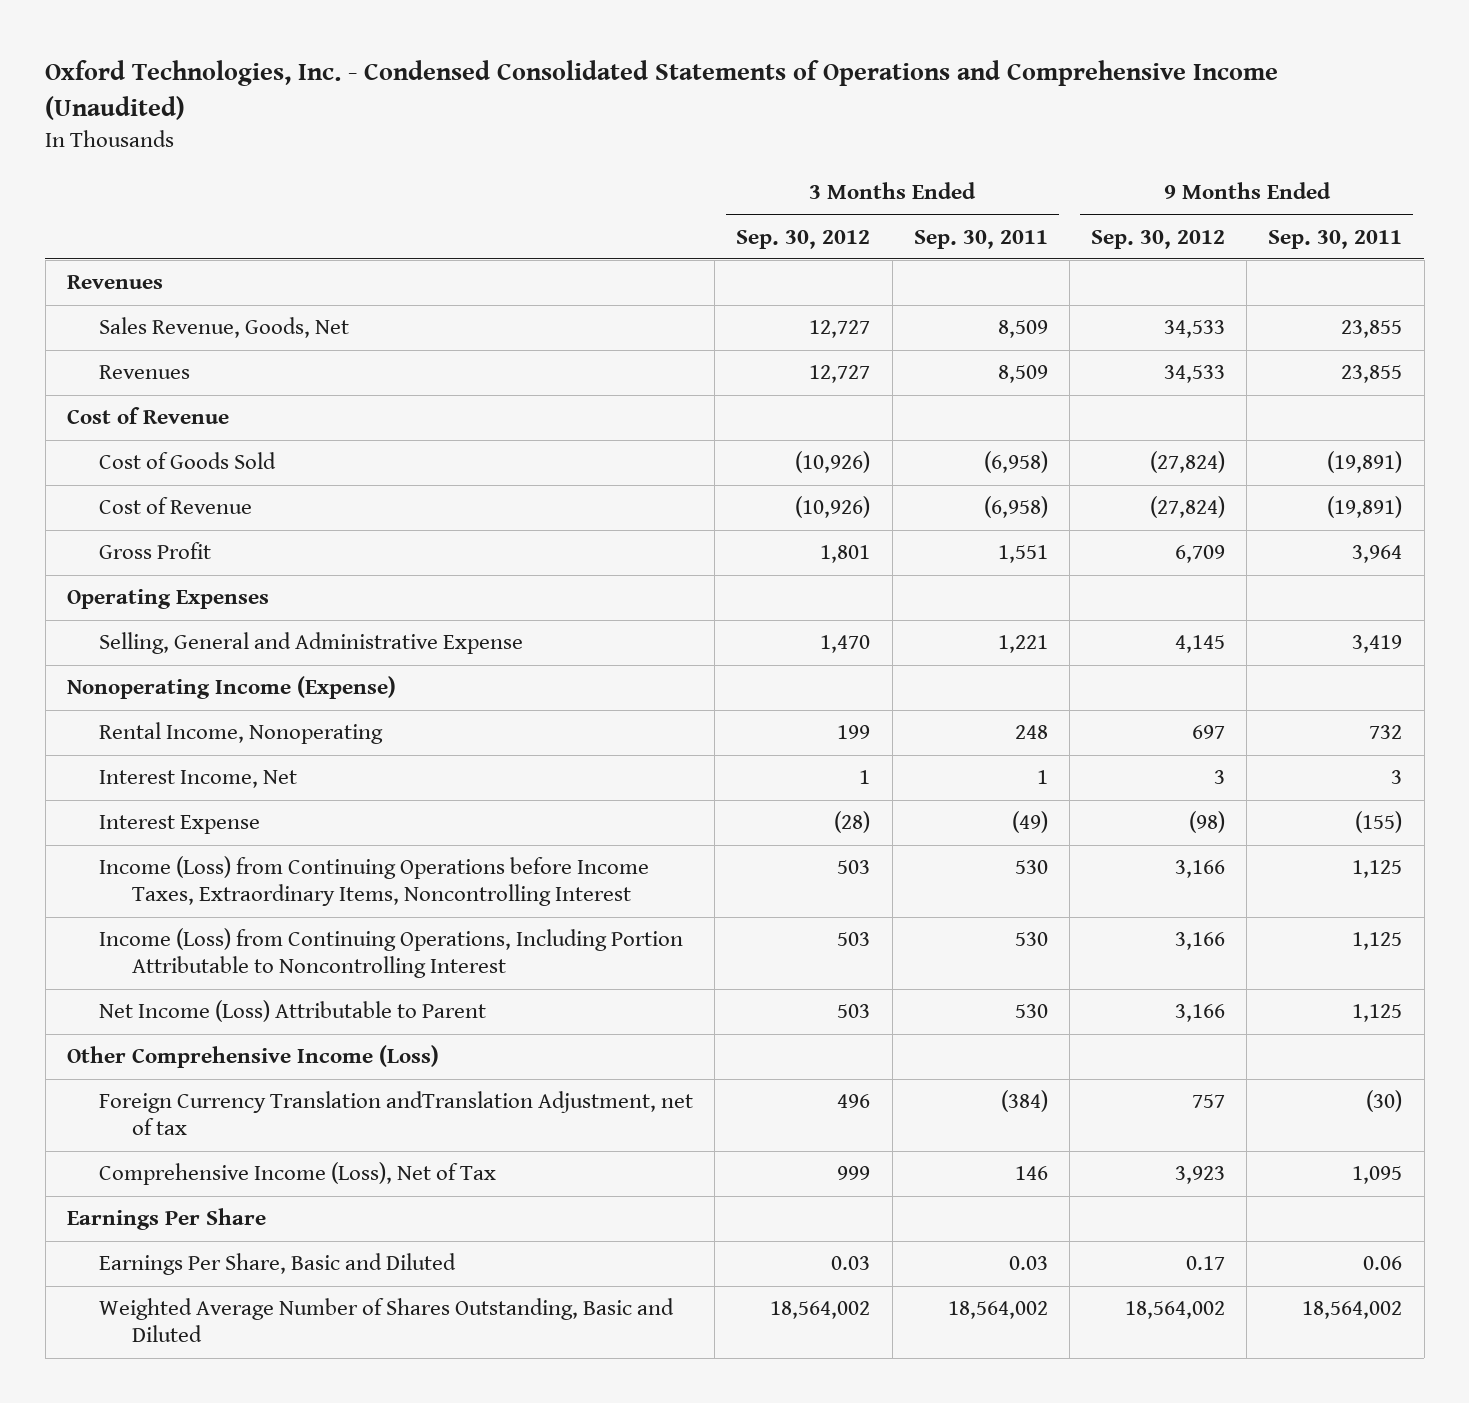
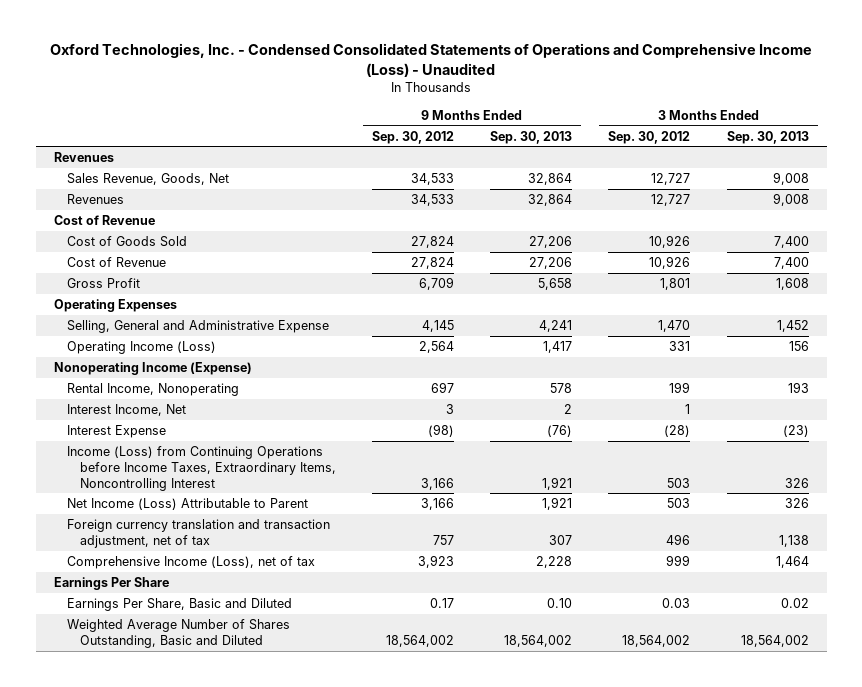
- Oxford Technologies, Inc. - Condensed Consolidated Statements of Operations and Comprehensive Income (Unaudited)
+ Oxford Technologies, Inc. - Condensed Consolidated Statements of Operations and Comprehensive Income (Loss) - Unaudited
- | 3 Months Ended Sep. 30, 2012 | 3 Months Ended Sep. 30, 2011 | 9 Months Ended Sep. 30, 2012 | 9 Months Ended Sep. 30, 2011
+ | 9 Months Ended Sep. 30, 2012 | 9 Months Ended Sep. 30, 2013 | 3 Months Ended Sep. 30, 2012 | 3 Months Ended Sep. 30, 2013
- Cost of Goods Sold | (10,926) | (6,958) | (27,824) | (19,891)
- Cost of Revenue | (10,926) | (6,958) | (27,824) | (19,891)
+ Cost of Goods Sold | 27,824 | 27,206 | 10,926 | 7,400
+ Cost of Revenue | 27,824 | 27,206 | 10,926 | 7,400
+ Operating Income (Loss) | 2,564 | 1,417 | 331 | 156
- Income (Loss) from Continuing Operations, Including Portion Attributable to Noncontrolling Interest | 503 | 530 | 3,166 | 1,125
- Other Comprehensive Income (Loss)
- Foreign Currency Translation andTranslation Adjustment, net of tax | 496 | (384) | 757 | (30)
- Comprehensive Income (Loss), Net of Tax | 999 | 146 | 3,923 | 1,095
+ Foreign currency translation and transaction adjustment, net of tax | 757 | 307 | 496 | 1,138
+ Comprehensive Income (Loss), net of tax | 3,923 | 2,228 | 999 | 1,464

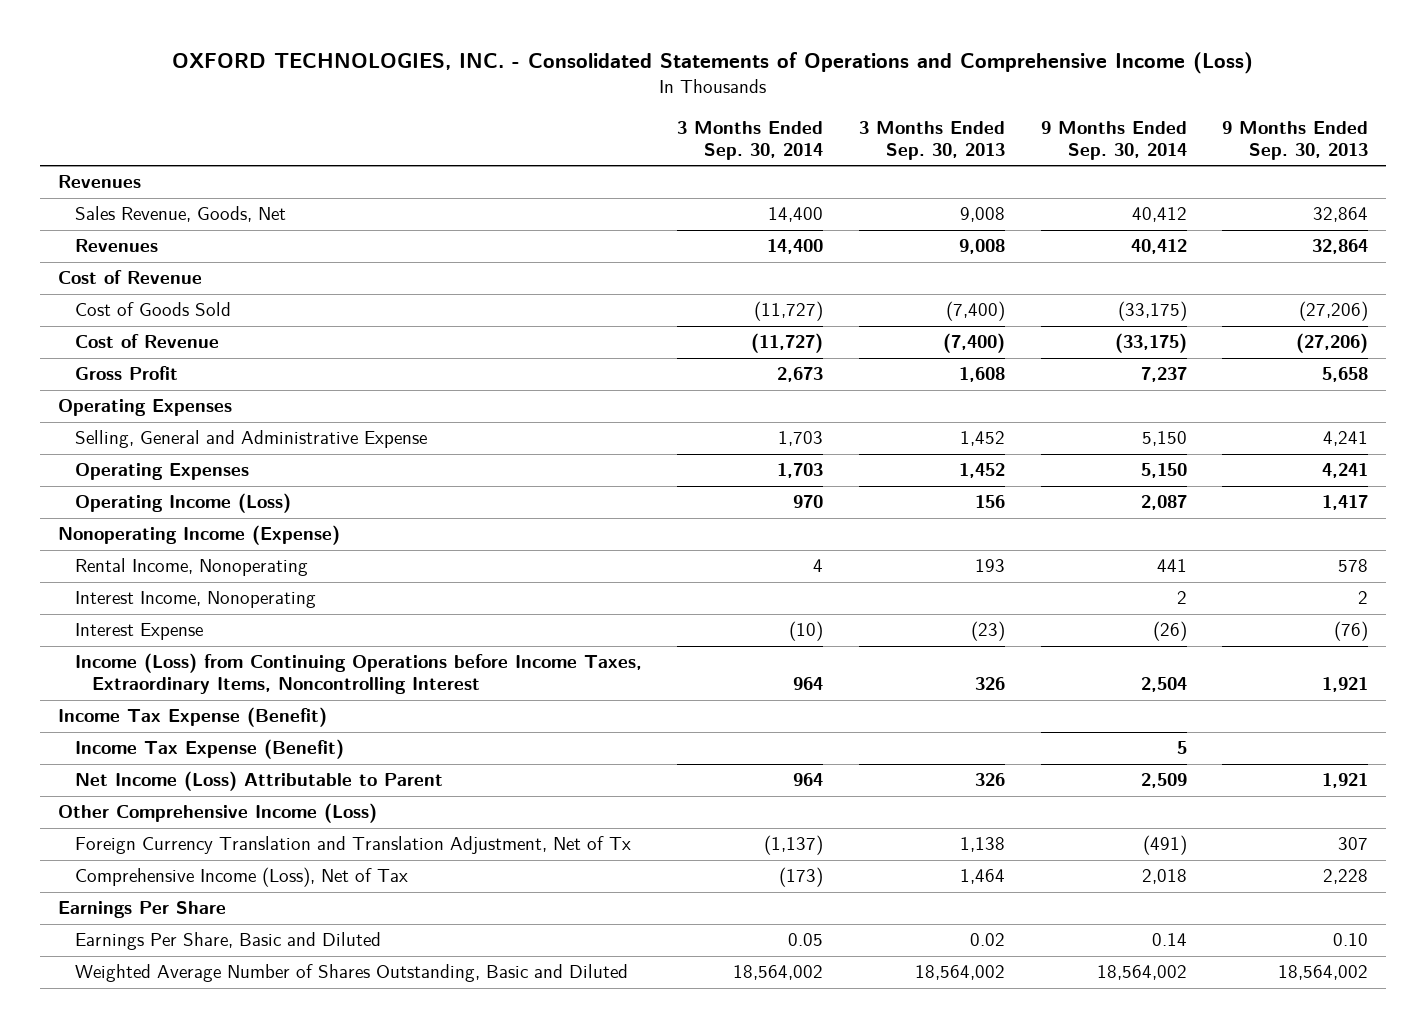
- Oxford Technologies, Inc. - Condensed Consolidated Statements of Operations and Comprehensive Income (Loss) - Unaudited
+ OXFORD TECHNOLOGIES, INC. - Consolidated Statements of Operations and Comprehensive Income (Loss)
- | 9 Months Ended Sep. 30, 2012 | 9 Months Ended Sep. 30, 2013 | 3 Months Ended Sep. 30, 2012 | 3 Months Ended Sep. 30, 2013
+ | 3 Months Ended Sep. 30, 2014 | 3 Months Ended Sep. 30, 2013 | 9 Months Ended Sep. 30, 2014 | 9 Months Ended Sep. 30, 2013
- Cost of Goods Sold | 27,824 | 27,206 | 10,926 | 7,400
- Cost of Revenue | 27,824 | 27,206 | 10,926 | 7,400
+ Cost of Goods Sold | (11,727) | (7,400) | (33,175) | (27,206)
+ Cost of Revenue | (11,727) | (7,400) | (33,175) | (27,206)
+ Operating Expenses | 1,703 | 1,452 | 5,150 | 4,241
- Interest Income, Net | 3 | 2 | 1 |
+ Interest Income, Nonoperating | | | 2 | 2
+ Income Tax Expense (Benefit)
+ Income Tax Expense (Benefit) | | | 5 |
- Foreign currency translation and transaction adjustment, net of tax | 757 | 307 | 496 | 1,138
- Comprehensive Income (Loss), net of tax | 3,923 | 2,228 | 999 | 1,464
+ Other Comprehensive Income (Loss)
+ Foreign Currency Translation and Translation Adjustment, Net of Tx | (1,137) | 1,138 | (491) | 307
+ Comprehensive Income (Loss), Net of Tax | (173) | 1,464 | 2,018 | 2,228

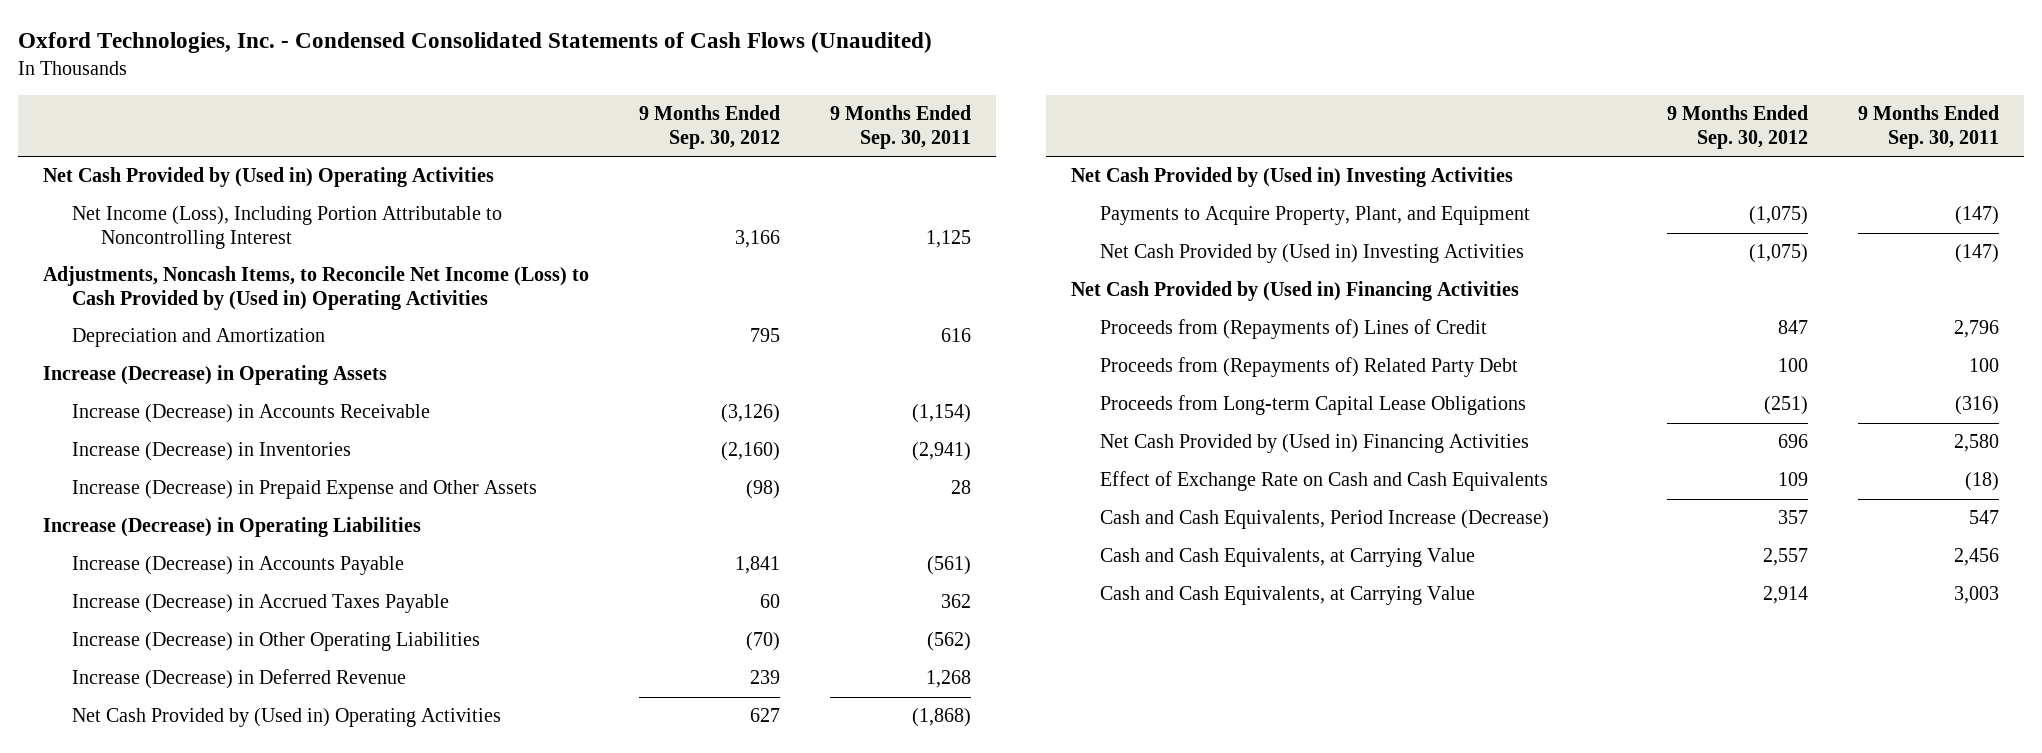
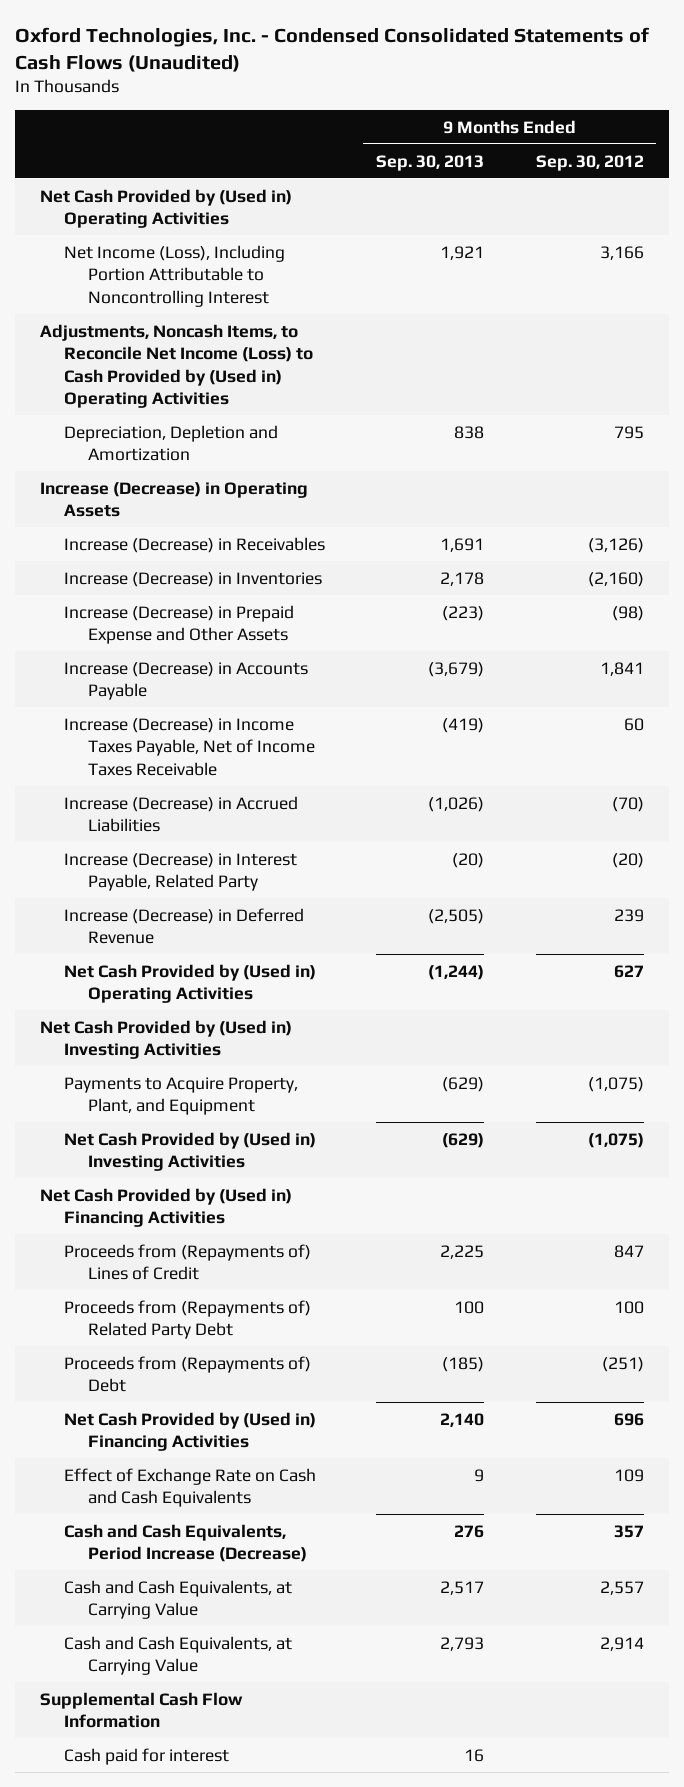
- | 9 Months Ended Sep. 30, 2012 | 9 Months Ended Sep. 30, 2011
+ | 9 Months Ended Sep. 30, 2013 | 9 Months Ended Sep. 30, 2012
- Depreciation and Amortization | 795 | 616
+ Depreciation, Depletion and Amortization | 838 | 795
- Increase (Decrease) in Accounts Receivable | (3,126) | (1,154)
+ Increase (Decrease) in Receivables | 1,691 | (3,126)
- Increase (Decrease) in Operating Liabilities
- Increase (Decrease) in Accrued Taxes Payable | 60 | 362
- Increase (Decrease) in Other Operating Liabilities | (70) | (562)
+ Increase (Decrease) in Income Taxes Payable, Net of Income Taxes Receivable | (419) | 60
+ Increase (Decrease) in Accrued Liabilities | (1,026) | (70)
+ Increase (Decrease) in Interest Payable, Related Party | (20) | (20)
- Proceeds from Long-term Capital Lease Obligations | (251) | (316)
+ Proceeds from (Repayments of) Debt | (185) | (251)
+ Supplemental Cash Flow Information
+ Cash paid for interest | 16 |

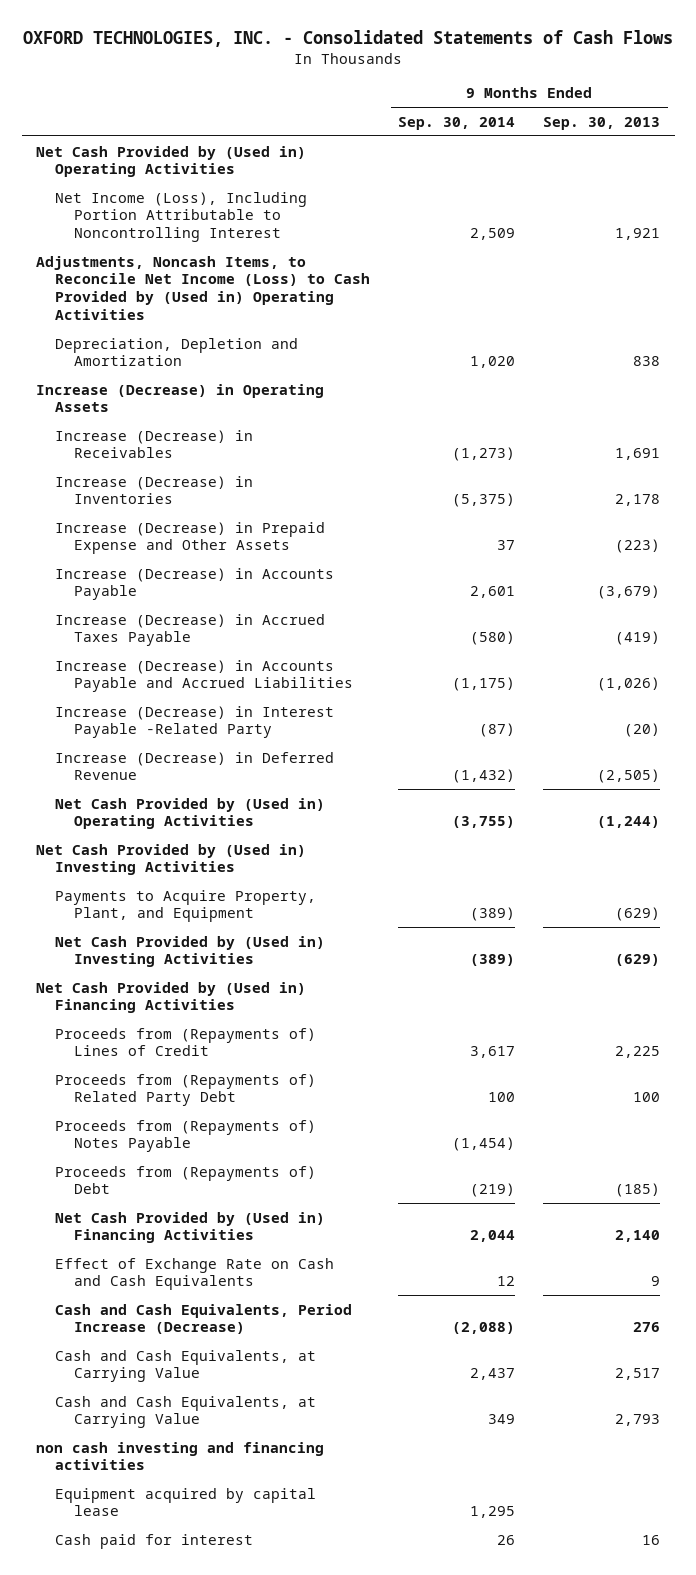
- Oxford Technologies, Inc. - Condensed Consolidated Statements of Cash Flows (Unaudited)
+ OXFORD TECHNOLOGIES, INC. - Consolidated Statements of Cash Flows
- | 9 Months Ended Sep. 30, 2013 | 9 Months Ended Sep. 30, 2012
+ | 9 Months Ended Sep. 30, 2014 | 9 Months Ended Sep. 30, 2013
- Increase (Decrease) in Income Taxes Payable, Net of Income Taxes Receivable | (419) | 60
- Increase (Decrease) in Accrued Liabilities | (1,026) | (70)
- Increase (Decrease) in Interest Payable, Related Party | (20) | (20)
+ Increase (Decrease) in Accrued Taxes Payable | (580) | (419)
+ Increase (Decrease) in Accounts Payable and Accrued Liabilities | (1,175) | (1,026)
+ Increase (Decrease) in Interest Payable -Related Party | (87) | (20)
+ Proceeds from (Repayments of) Notes Payable | (1,454) |
- Supplemental Cash Flow Information
+ non cash investing and financing activities
+ Equipment acquired by capital lease | 1,295 |

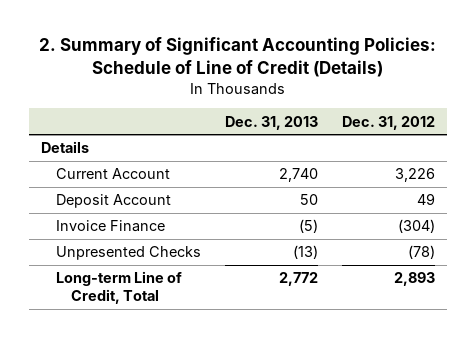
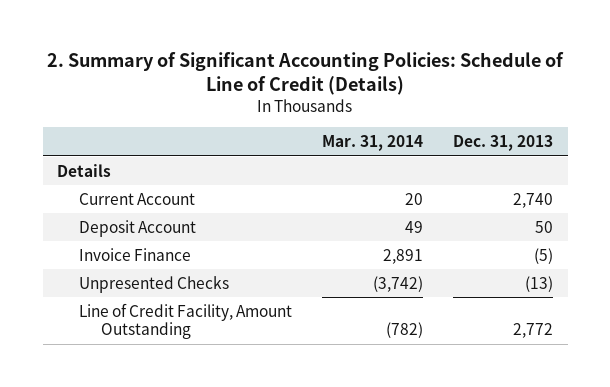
- | Dec. 31, 2013 | Dec. 31, 2012
+ | Mar. 31, 2014 | Dec. 31, 2013
- Long-term Line of Credit, Total | 2,772 | 2,893
+ Line of Credit Facility, Amount Outstanding | (782) | 2,772

